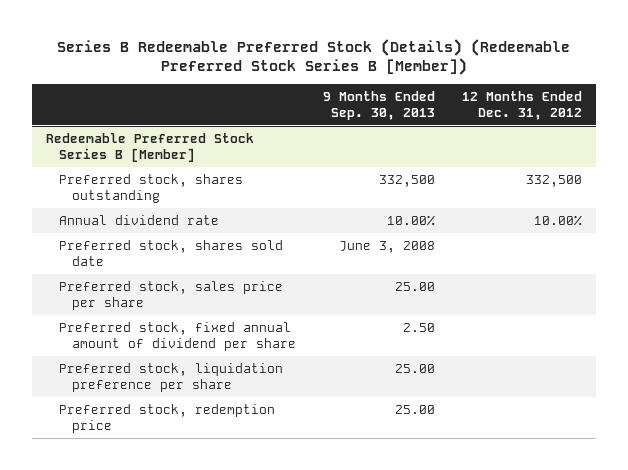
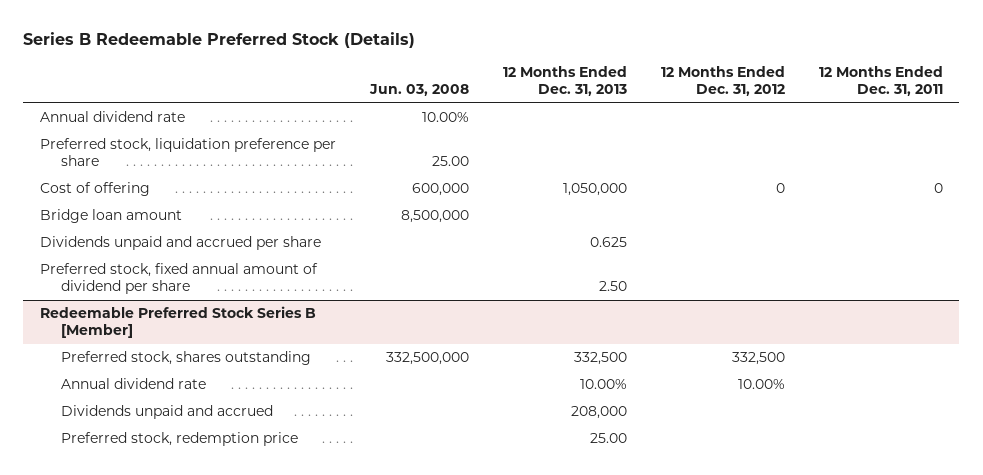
- Series B Redeemable Preferred Stock (Details) (Redeemable Preferred Stock Series B [Member])
+ Series B Redeemable Preferred Stock (Details)
- | 9 Months Ended Sep. 30, 2013 | 12 Months Ended Dec. 31, 2012
+ | Jun. 03, 2008 | 12 Months Ended Dec. 31, 2013 | 12 Months Ended Dec. 31, 2012 | 12 Months Ended Dec. 31, 2011
+ Annual dividend rate | 10.00% | | |
+ Preferred stock, liquidation preference per share | 25.00 | | |
+ Cost of offering | 600,000 | 1,050,000 | 0 | 0
+ Bridge loan amount | 8,500,000 | | |
+ Dividends unpaid and accrued per share | | 0.625 | |
+ Preferred stock, fixed annual amount of dividend per share | | 2.50 | |
@ Redeemable Preferred Stock Series B [Member]
- Preferred stock, shares sold date | June 3, 2008 |
- Preferred stock, sales price per share | 25.00 |
- Preferred stock, fixed annual amount of dividend per share | 2.50 |
- Preferred stock, liquidation preference per share | 25.00 |
+ Dividends unpaid and accrued | | 208,000 | |

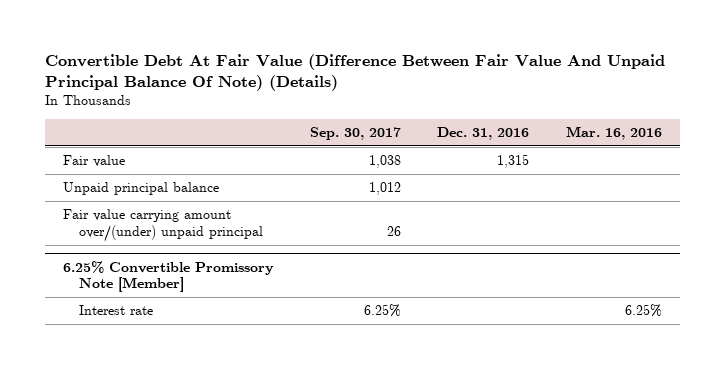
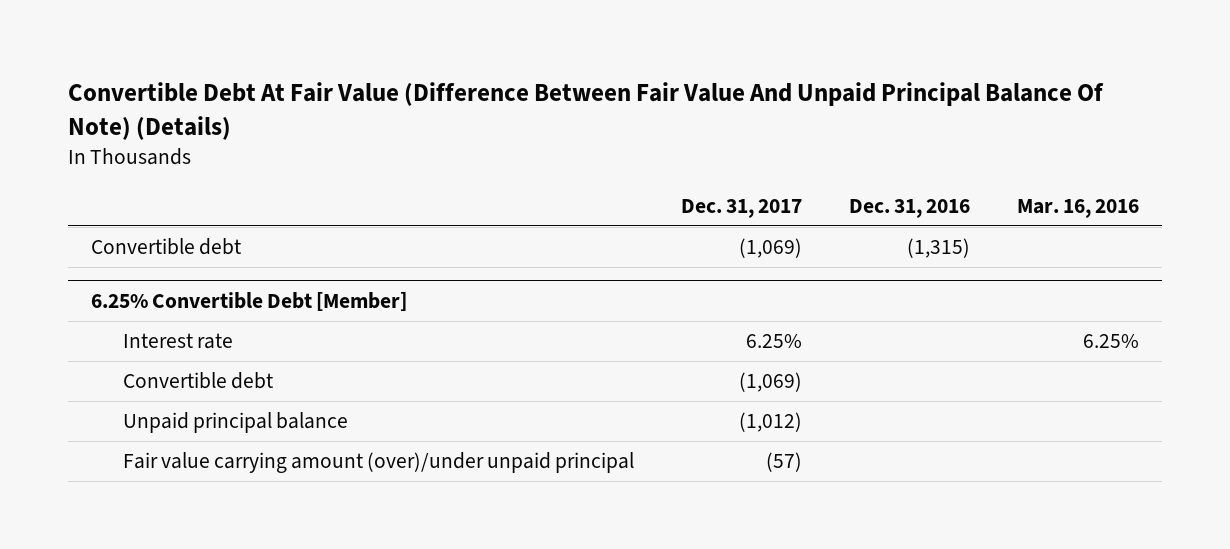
- | Sep. 30, 2017 | Dec. 31, 2016 | Mar. 16, 2016
+ | Dec. 31, 2017 | Dec. 31, 2016 | Mar. 16, 2016
- Fair value | 1,038 | 1,315 |
- Unpaid principal balance | 1,012 | |
- Fair value carrying amount over/(under) unpaid principal | 26 | |
- 6.25% Convertible Promissory Note [Member]
+ Convertible debt | (1,069) | (1,315) |
+ 6.25% Convertible Debt [Member]
+ Convertible debt | (1,069) | |
+ Unpaid principal balance | (1,012) | |
+ Fair value carrying amount (over)/under unpaid principal | (57) | |

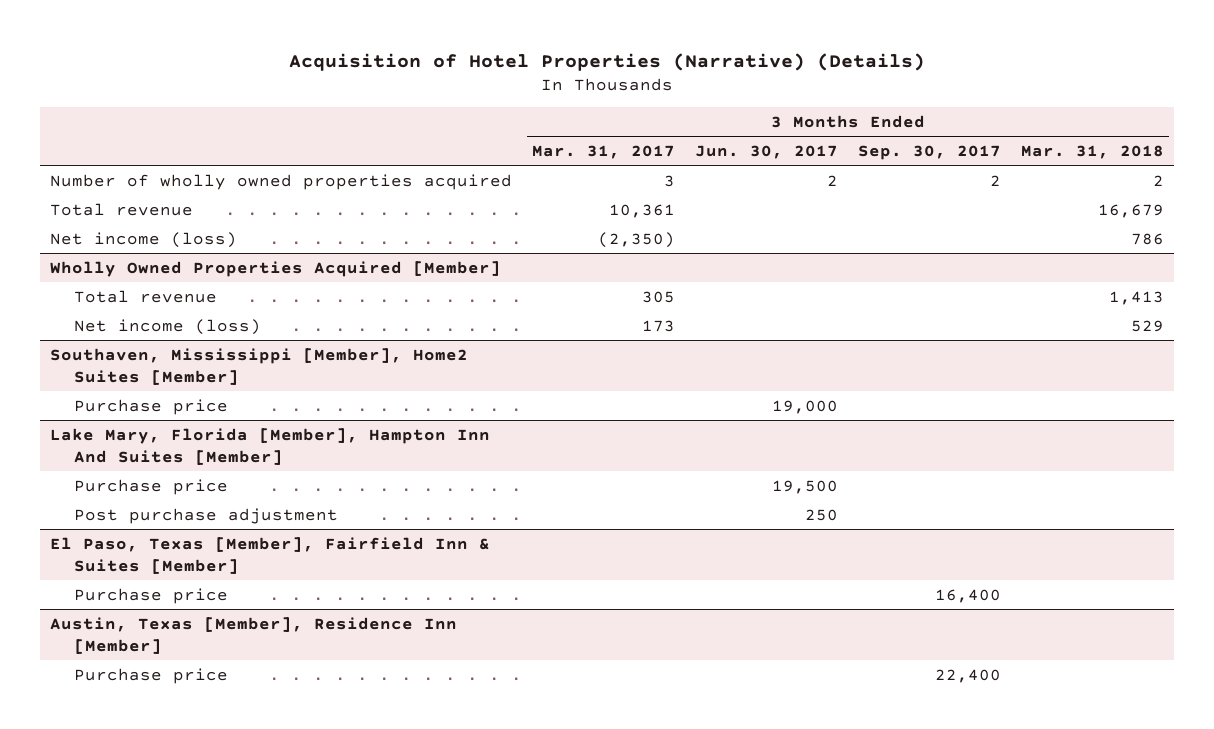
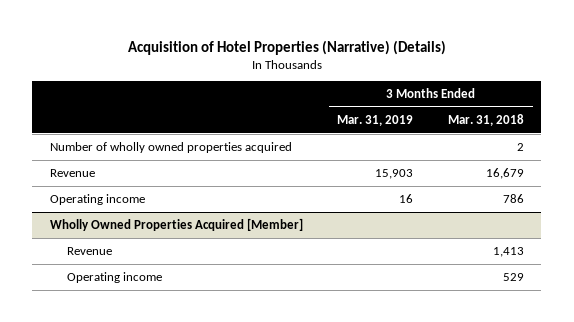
- | 3 Months Ended Mar. 31, 2017 | 3 Months Ended Jun. 30, 2017 | 3 Months Ended Sep. 30, 2017 | 3 Months Ended Mar. 31, 2018
+ | 3 Months Ended Mar. 31, 2019 | 3 Months Ended Mar. 31, 2018
- Total revenue | 10,361 | | | 16,679
- Net income (loss) | (2,350) | | | 786
+ Revenue | 15,903 | 16,679
+ Operating income | 16 | 786
@ Wholly Owned Properties Acquired [Member]
- Total revenue | 305 | | | 1,413
- Net income (loss) | 173 | | | 529
- Southaven, Mississippi [Member], Home2 Suites [Member]
- Purchase price | | 19,000 | |
- Lake Mary, Florida [Member], Hampton Inn And Suites [Member]
- Purchase price | | 19,500 | |
- Post purchase adjustment | | 250 | |
- El Paso, Texas [Member], Fairfield Inn & Suites [Member]
- Purchase price | | | 16,400 |
- Austin, Texas [Member], Residence Inn [Member]
- Purchase price | | | 22,400 |
@ Wholly Owned Properties Acquired [Member]
+ Revenue | | 1,413
+ Operating income | | 529

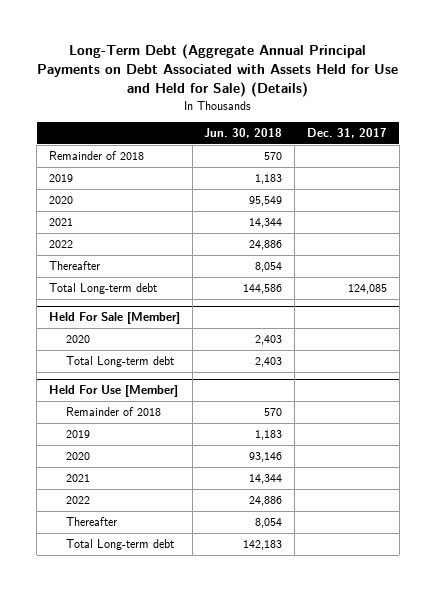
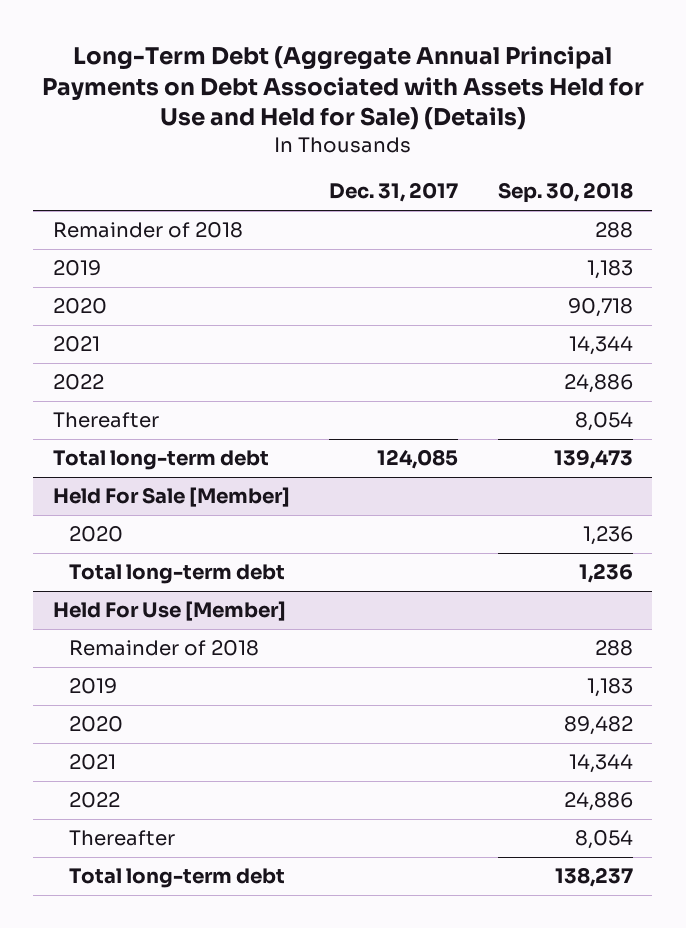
- | Jun. 30, 2018 | Dec. 31, 2017
+ | Dec. 31, 2017 | Sep. 30, 2018
- Total Long-term debt | 144,586 | 124,085
+ Total long-term debt | 124,085 | 139,473
@ Held For Sale [Member]
- Total Long-term debt | 2,403 |
+ Total long-term debt | | 1,236
@ Held For Use [Member]
- Total Long-term debt | 142,183 |
+ Total long-term debt | | 138,237

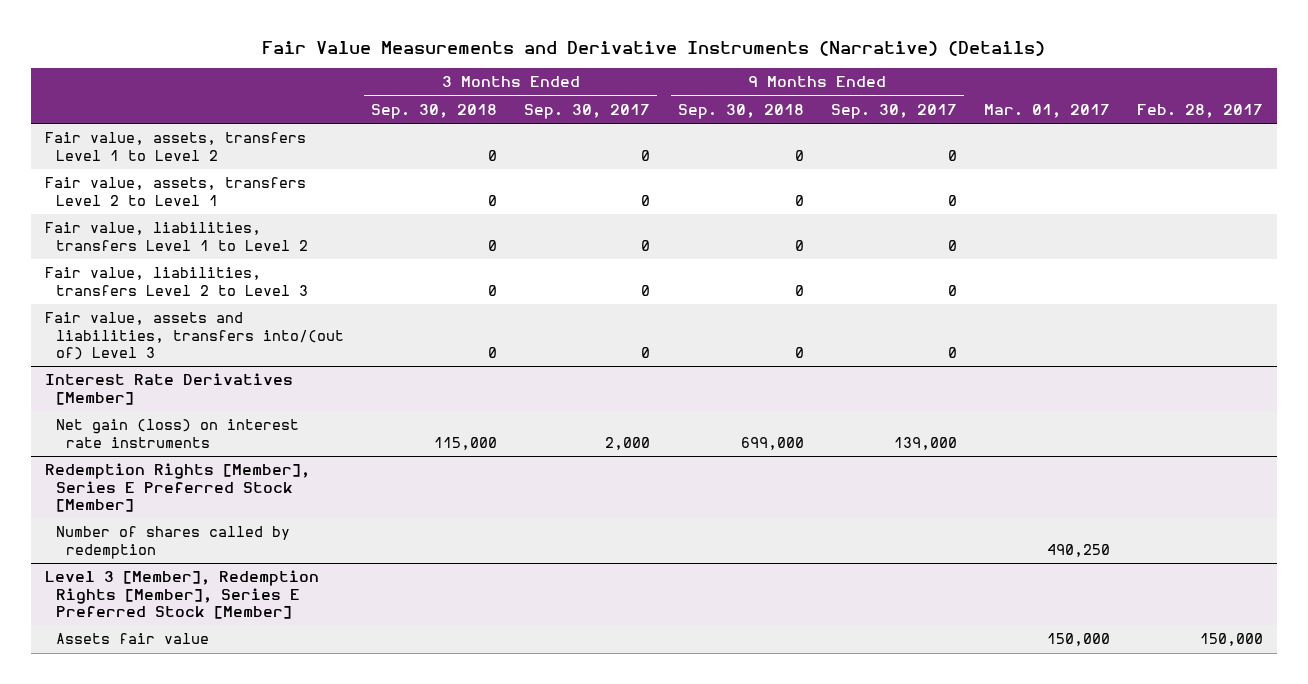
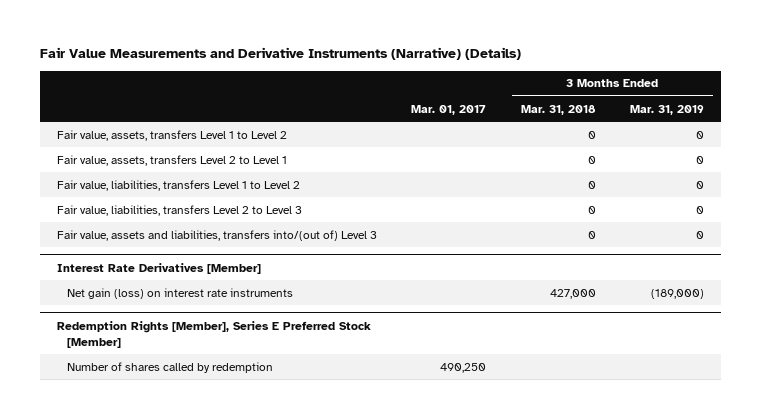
- | 3 Months Ended Sep. 30, 2018 | 3 Months Ended Sep. 30, 2017 | 9 Months Ended Sep. 30, 2018 | 9 Months Ended Sep. 30, 2017 | Mar. 01, 2017 | Feb. 28, 2017
+ | Mar. 01, 2017 | 3 Months Ended Mar. 31, 2018 | 3 Months Ended Mar. 31, 2019
- Level 3 [Member], Redemption Rights [Member], Series E Preferred Stock [Member]
- Assets fair value | | | | | 150,000 | 150,000

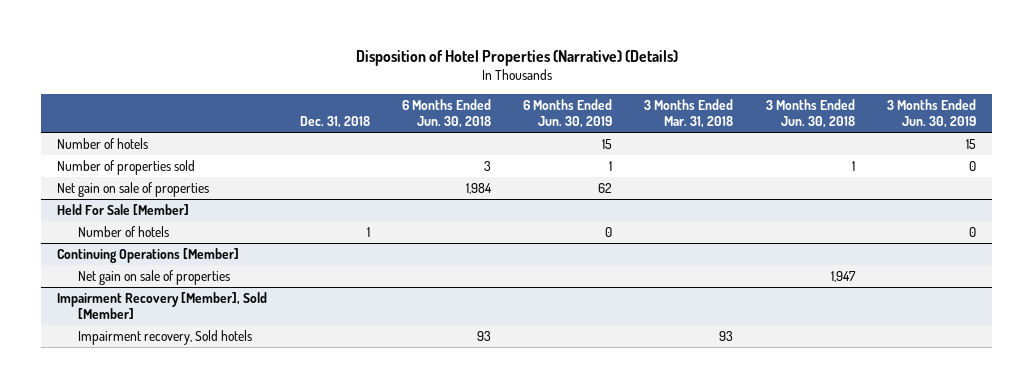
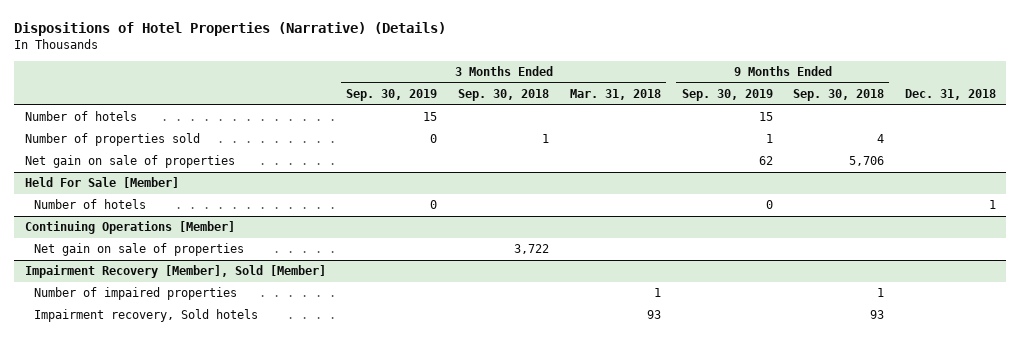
- Disposition of Hotel Properties (Narrative) (Details)
+ Dispositions of Hotel Properties (Narrative) (Details)
- | Dec. 31, 2018 | 6 Months Ended Jun. 30, 2018 | 6 Months Ended Jun. 30, 2019 | 3 Months Ended Mar. 31, 2018 | 3 Months Ended Jun. 30, 2018 | 3 Months Ended Jun. 30, 2019
+ | 3 Months Ended Sep. 30, 2019 | 3 Months Ended Sep. 30, 2018 | 3 Months Ended Mar. 31, 2018 | 9 Months Ended Sep. 30, 2019 | 9 Months Ended Sep. 30, 2018 | Dec. 31, 2018
@ Impairment Recovery [Member], Sold [Member]
+ Number of impaired properties | | | 1 | | 1 |

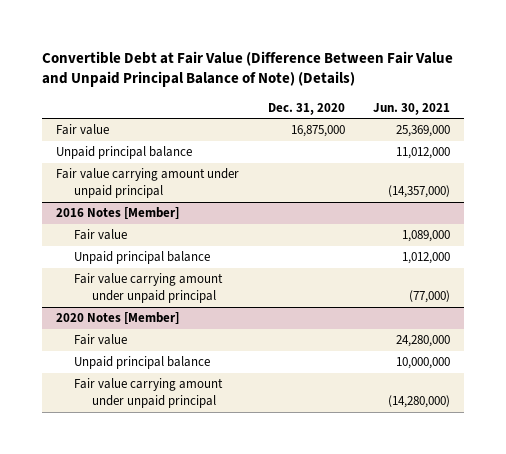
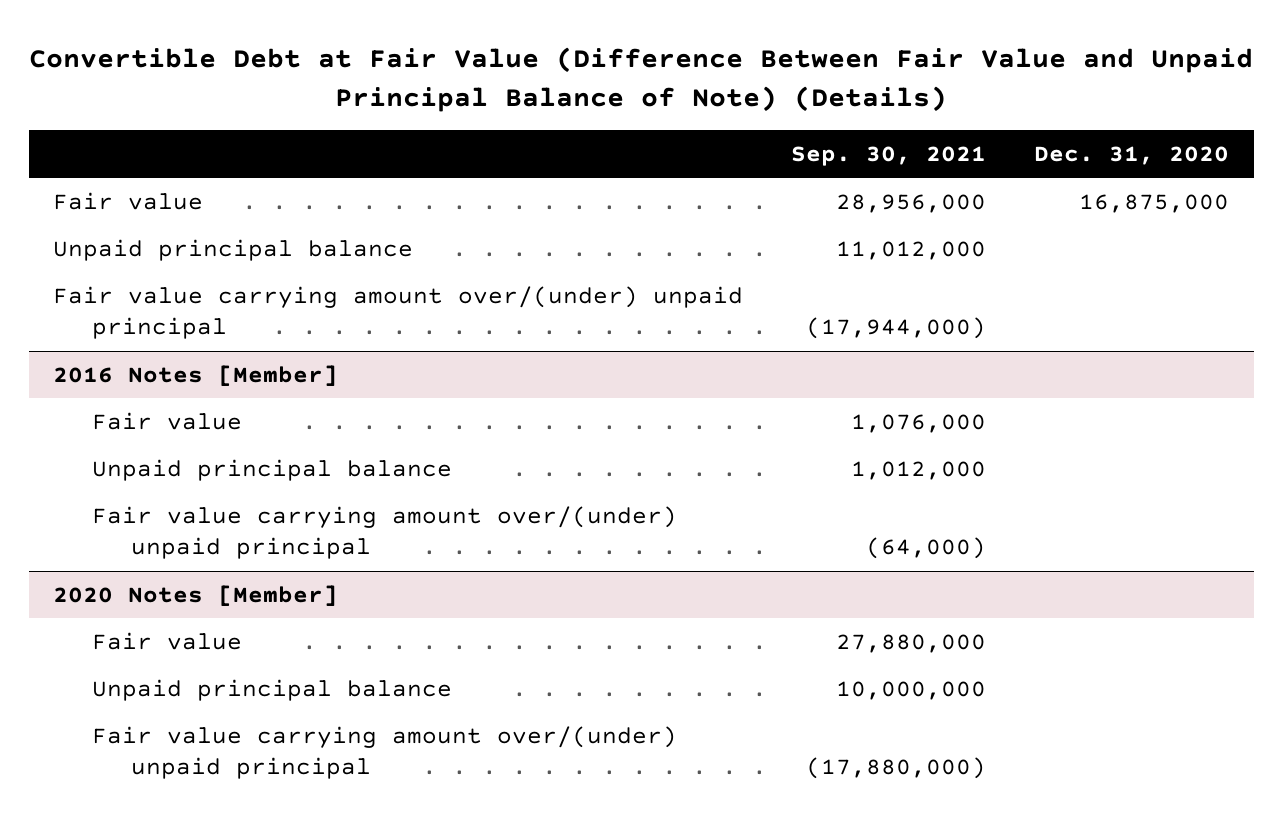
- | Dec. 31, 2020 | Jun. 30, 2021
+ | Sep. 30, 2021 | Dec. 31, 2020
- Fair value carrying amount under unpaid principal | | (14,357,000)
+ Fair value carrying amount over/(under) unpaid principal | (17,944,000) |
@ 2016 Notes [Member]
- Fair value carrying amount under unpaid principal | | (77,000)
+ Fair value carrying amount over/(under) unpaid principal | (64,000) |
@ 2020 Notes [Member]
- Fair value carrying amount under unpaid principal | | (14,280,000)
+ Fair value carrying amount over/(under) unpaid principal | (17,880,000) |

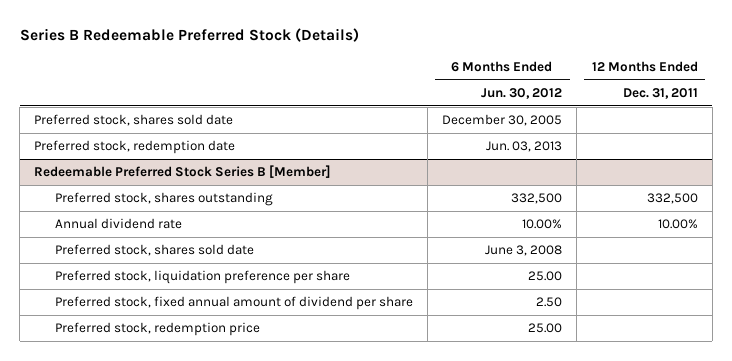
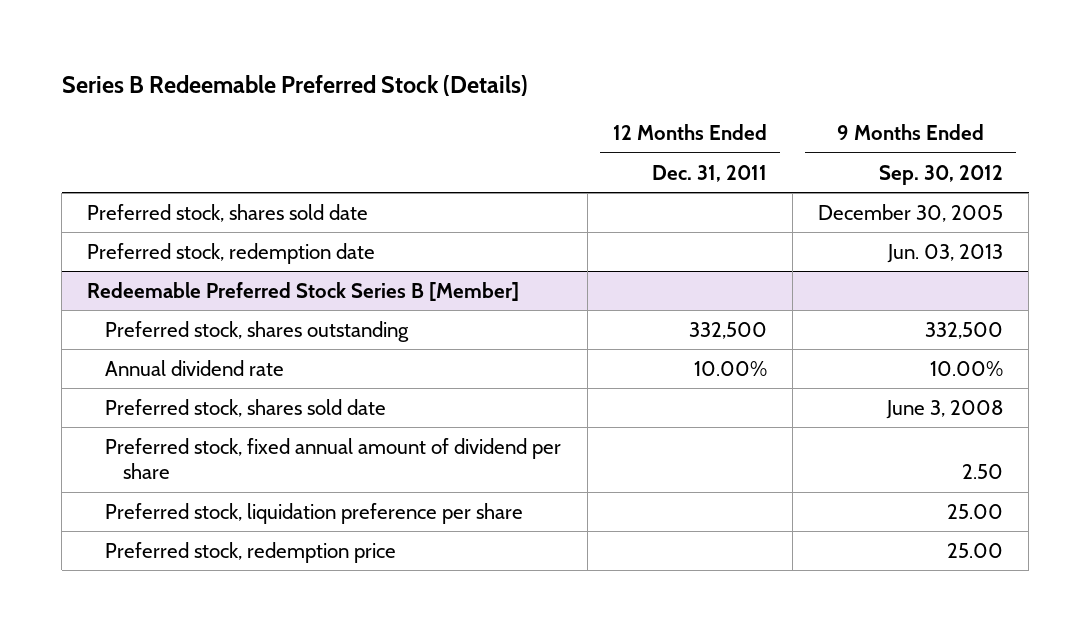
- | 6 Months Ended Jun. 30, 2012 | 12 Months Ended Dec. 31, 2011
+ | 12 Months Ended Dec. 31, 2011 | 9 Months Ended Sep. 30, 2012
@ Redeemable Preferred Stock Series B [Member]
moved down: Preferred stock, liquidation preference per share | | 25.00

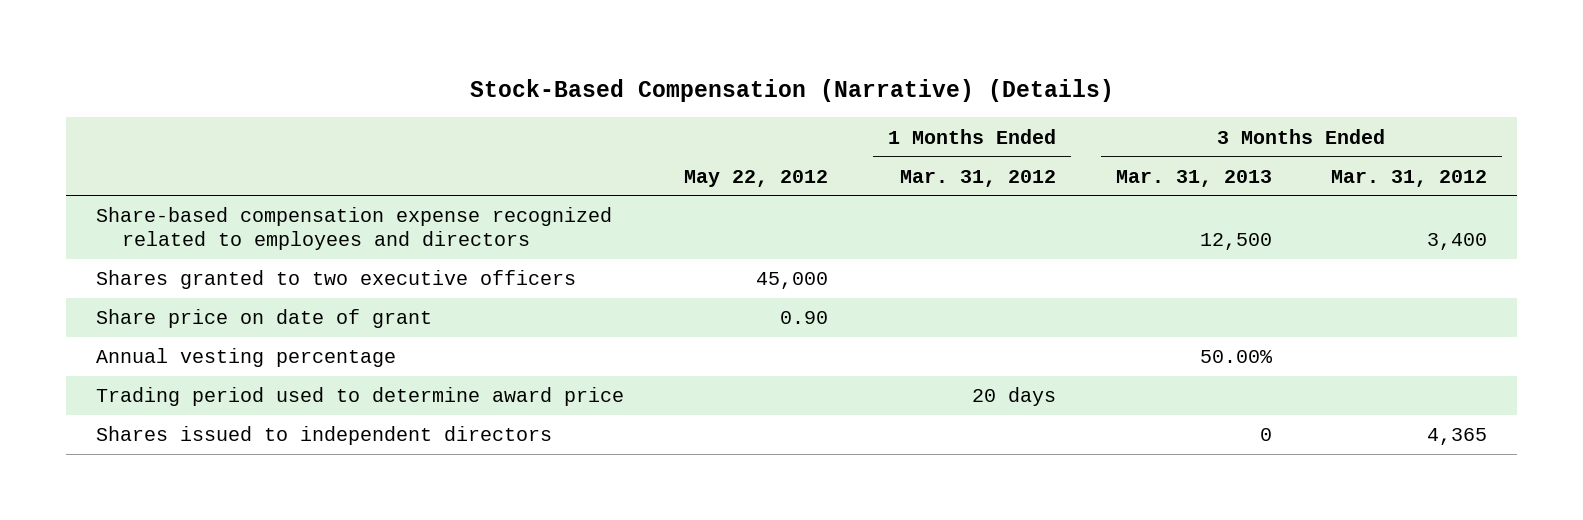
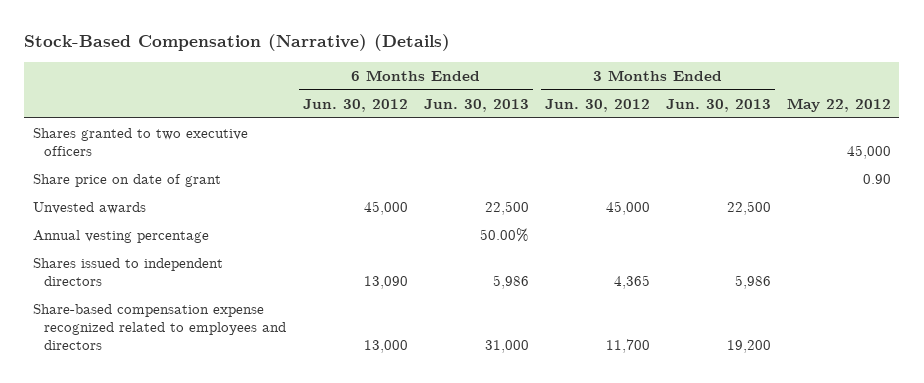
- | May 22, 2012 | 1 Months Ended Mar. 31, 2012 | 3 Months Ended Mar. 31, 2013 | 3 Months Ended Mar. 31, 2012
+ | 6 Months Ended Jun. 30, 2012 | 6 Months Ended Jun. 30, 2013 | 3 Months Ended Jun. 30, 2012 | 3 Months Ended Jun. 30, 2013 | May 22, 2012
+ Unvested awards | 45,000 | 22,500 | 45,000 | 22,500 |
- Trading period used to determine award price | | 20 days | |
moved down: Share-based compensation expense recognized related to employees and directors | 13,000 | 31,000 | 11,700 | 19,200 |

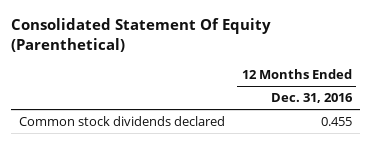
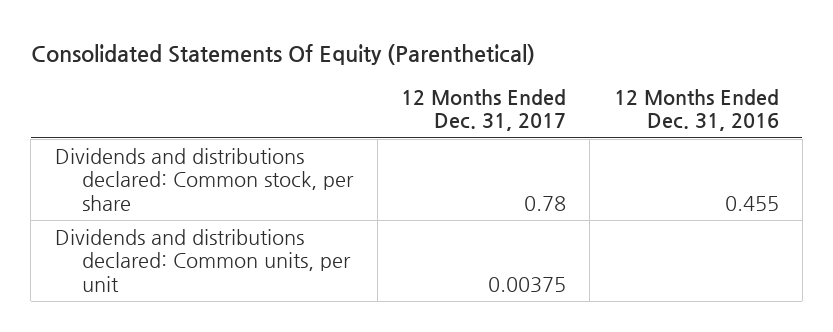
- Consolidated Statement Of Equity (Parenthetical)
+ Consolidated Statements Of Equity (Parenthetical)
- | 12 Months Ended Dec. 31, 2016
+ | 12 Months Ended Dec. 31, 2017 | 12 Months Ended Dec. 31, 2016
- Common stock dividends declared | 0.455
+ Dividends and distributions declared: Common stock, per share | 0.78 | 0.455
+ Dividends and distributions declared: Common units, per unit | 0.00375 |

